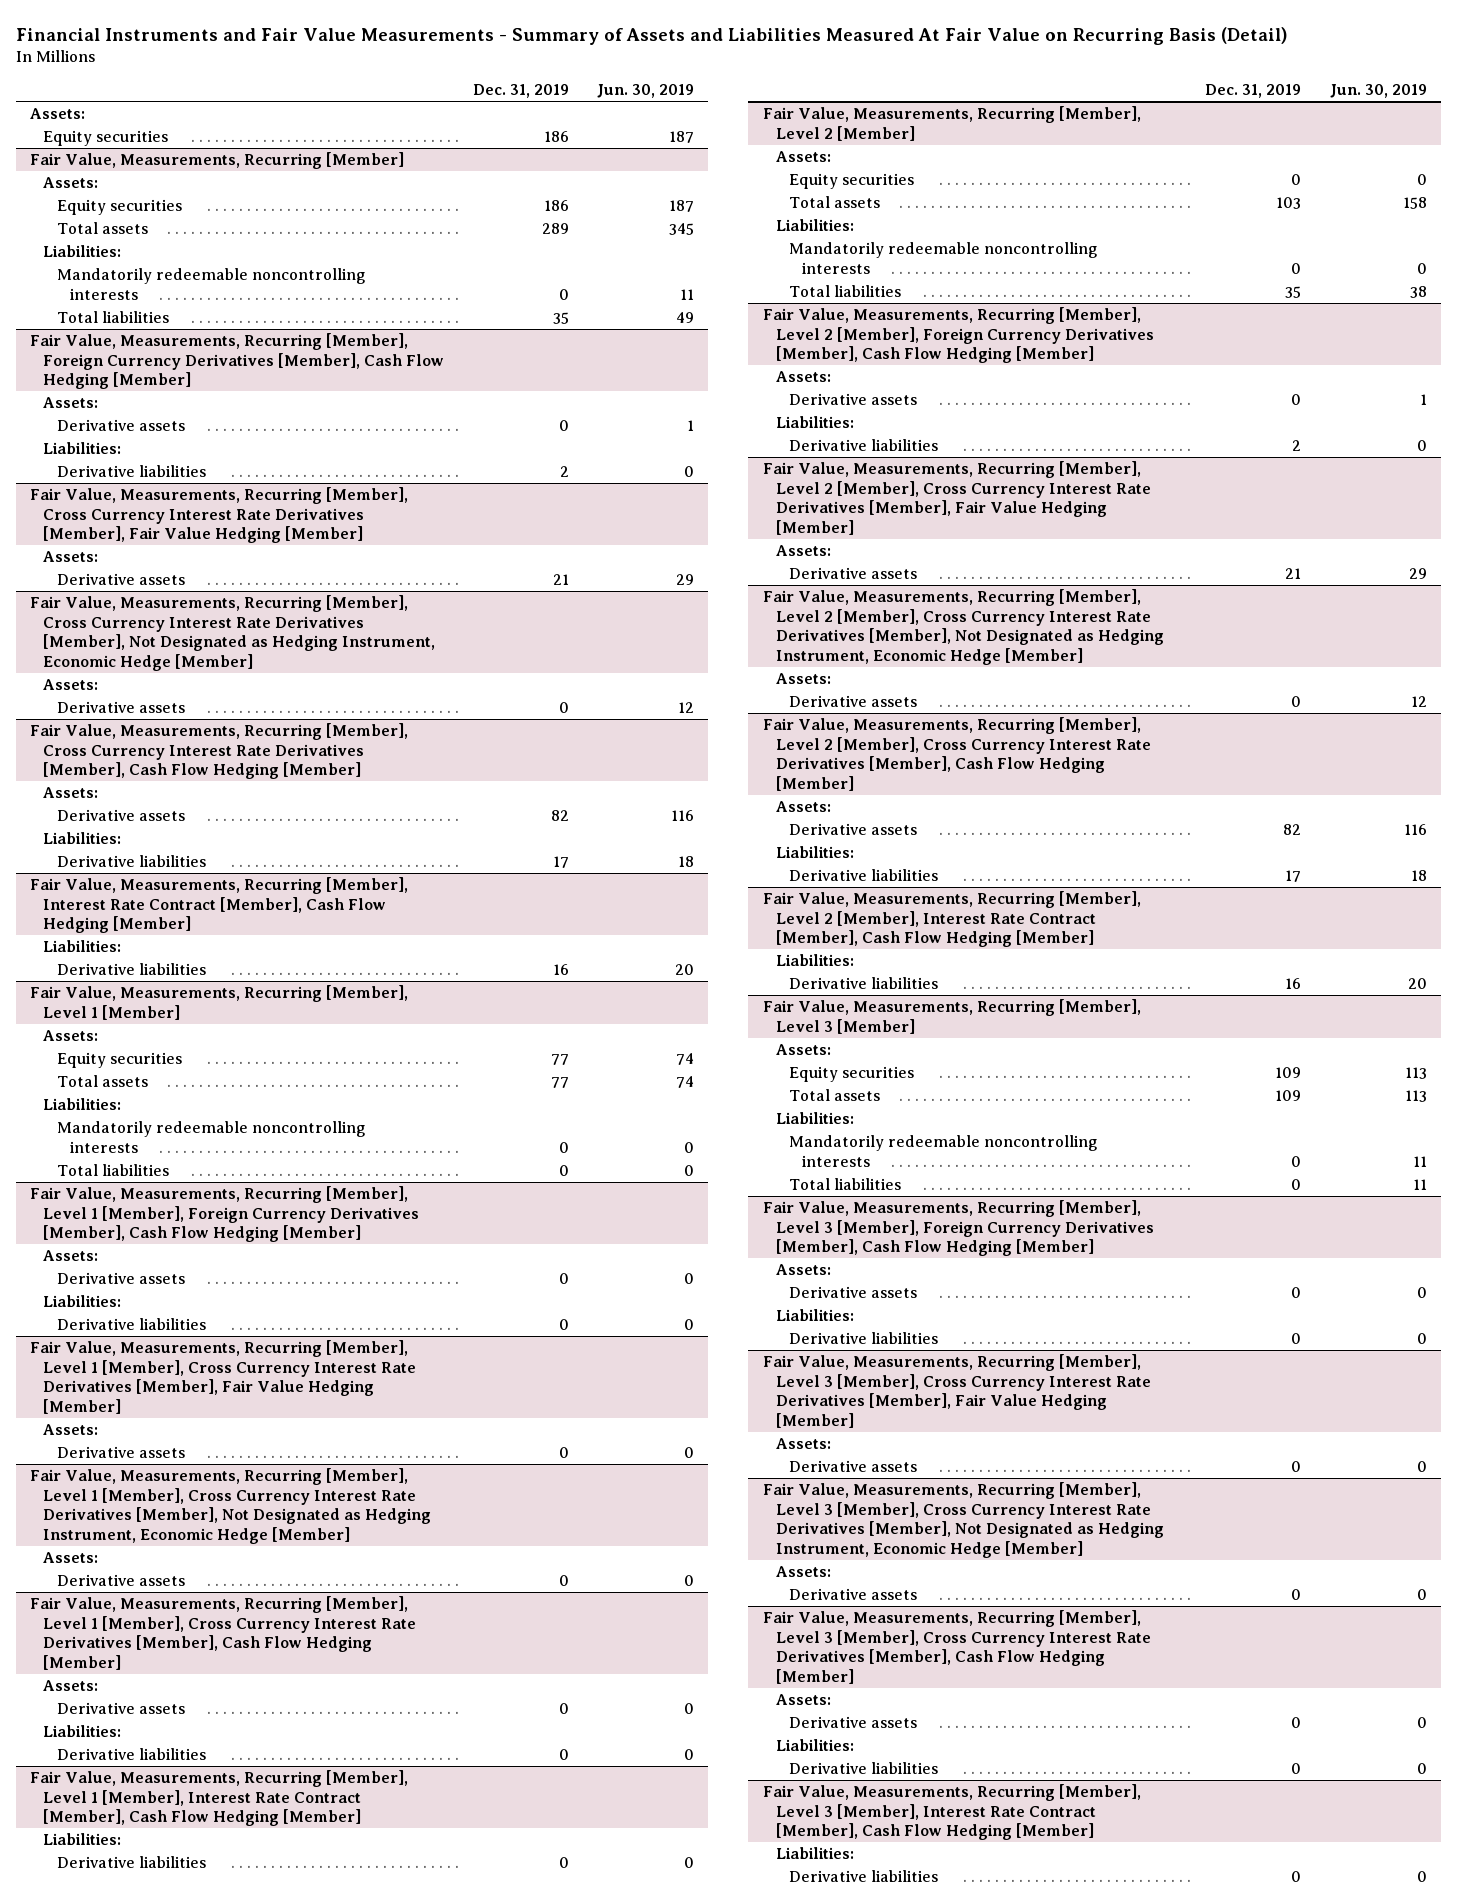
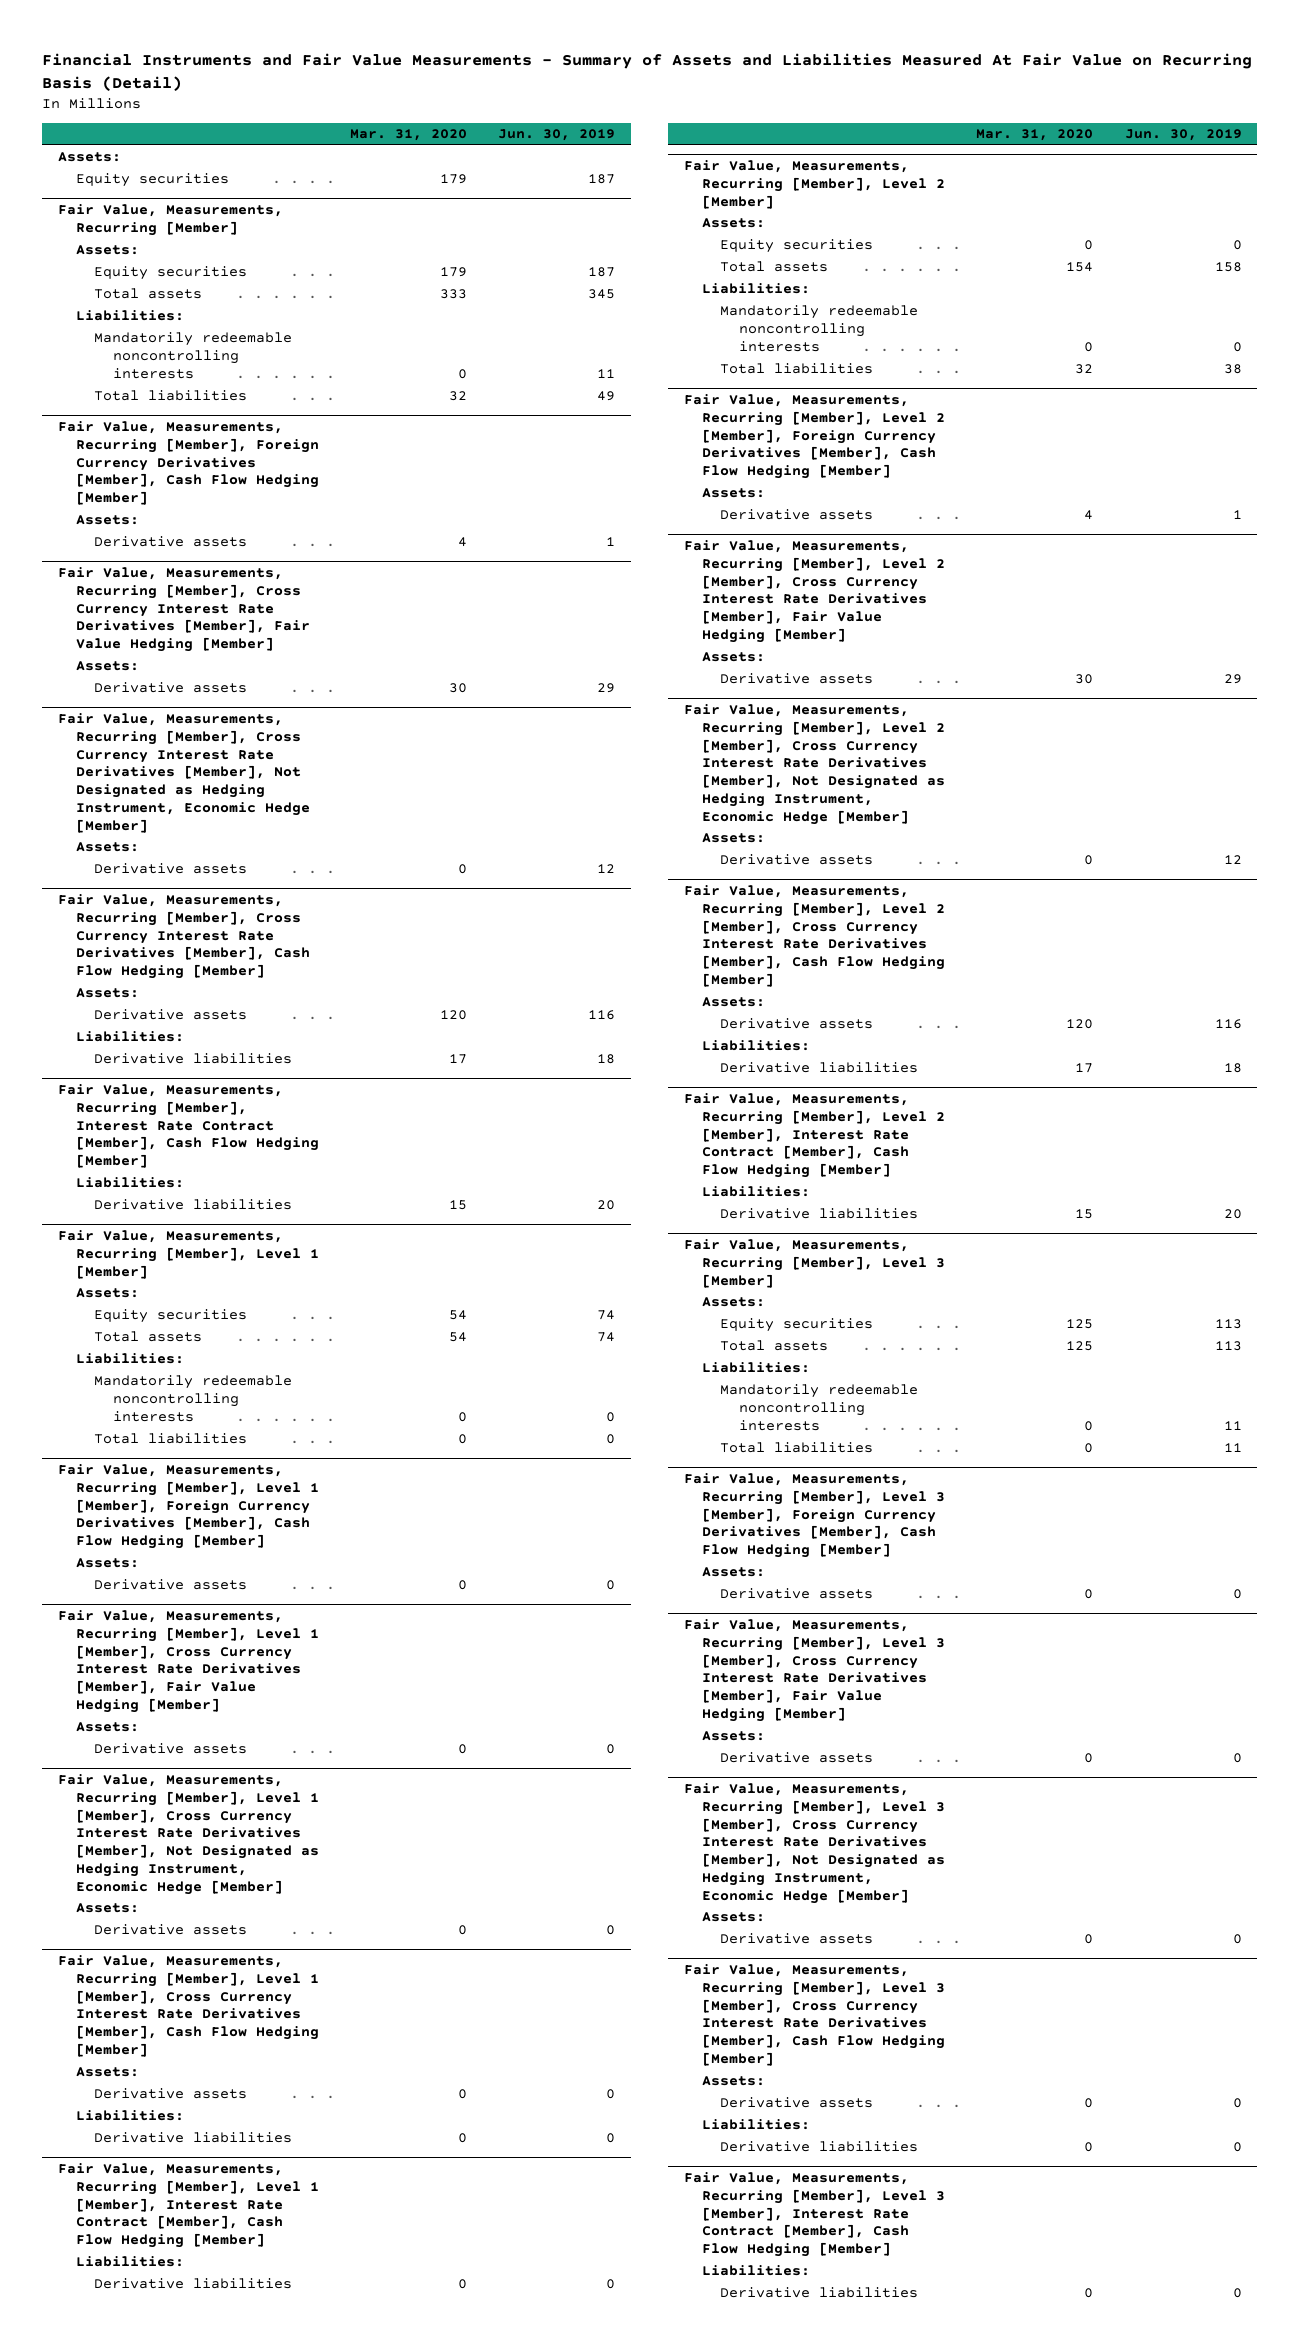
- | Dec. 31, 2019 | Jun. 30, 2019
+ | Mar. 31, 2020 | Jun. 30, 2019
@ Fair Value, Measurements, Recurring [Member], Foreign Currency Derivatives [Member], Cash Flow Hedging [Member]
- Liabilities:
- Derivative liabilities | 2 | 0
@ Fair Value, Measurements, Recurring [Member], Level 1 [Member], Foreign Currency Derivatives [Member], Cash Flow Hedging [Member]
- Liabilities:
- Derivative liabilities | 0 | 0
@ Fair Value, Measurements, Recurring [Member], Level 2 [Member], Foreign Currency Derivatives [Member], Cash Flow Hedging [Member]
- Liabilities:
- Derivative liabilities | 2 | 0
@ Fair Value, Measurements, Recurring [Member], Level 3 [Member], Foreign Currency Derivatives [Member], Cash Flow Hedging [Member]
- Liabilities:
- Derivative liabilities | 0 | 0

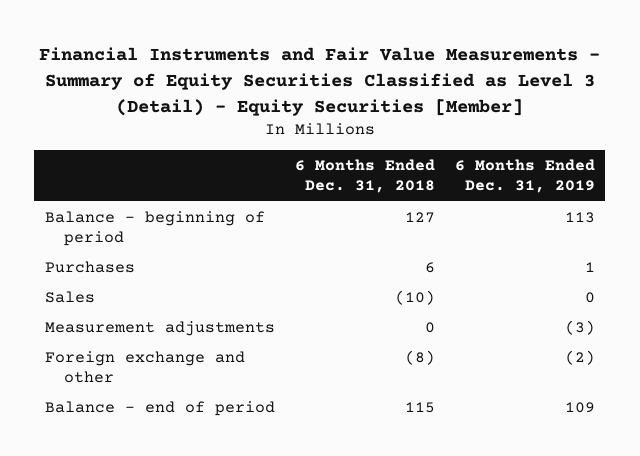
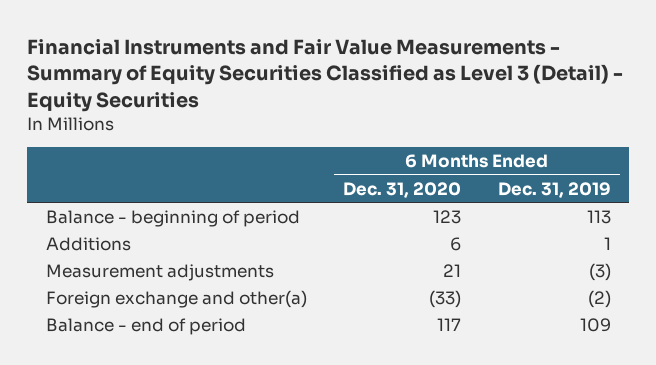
- Financial Instruments and Fair Value Measurements - Summary of Equity Securities Classified as Level 3 (Detail) - Equity Securities [Member]
+ Financial Instruments and Fair Value Measurements - Summary of Equity Securities Classified as Level 3 (Detail) - Equity Securities
- | 6 Months Ended Dec. 31, 2018 | 6 Months Ended Dec. 31, 2019
+ | 6 Months Ended Dec. 31, 2020 | 6 Months Ended Dec. 31, 2019
- Purchases | 6 | 1
- Sales | (10) | 0
+ Additions | 6 | 1
- Foreign exchange and other | (8) | (2)
+ Foreign exchange and other(a) | (33) | (2)

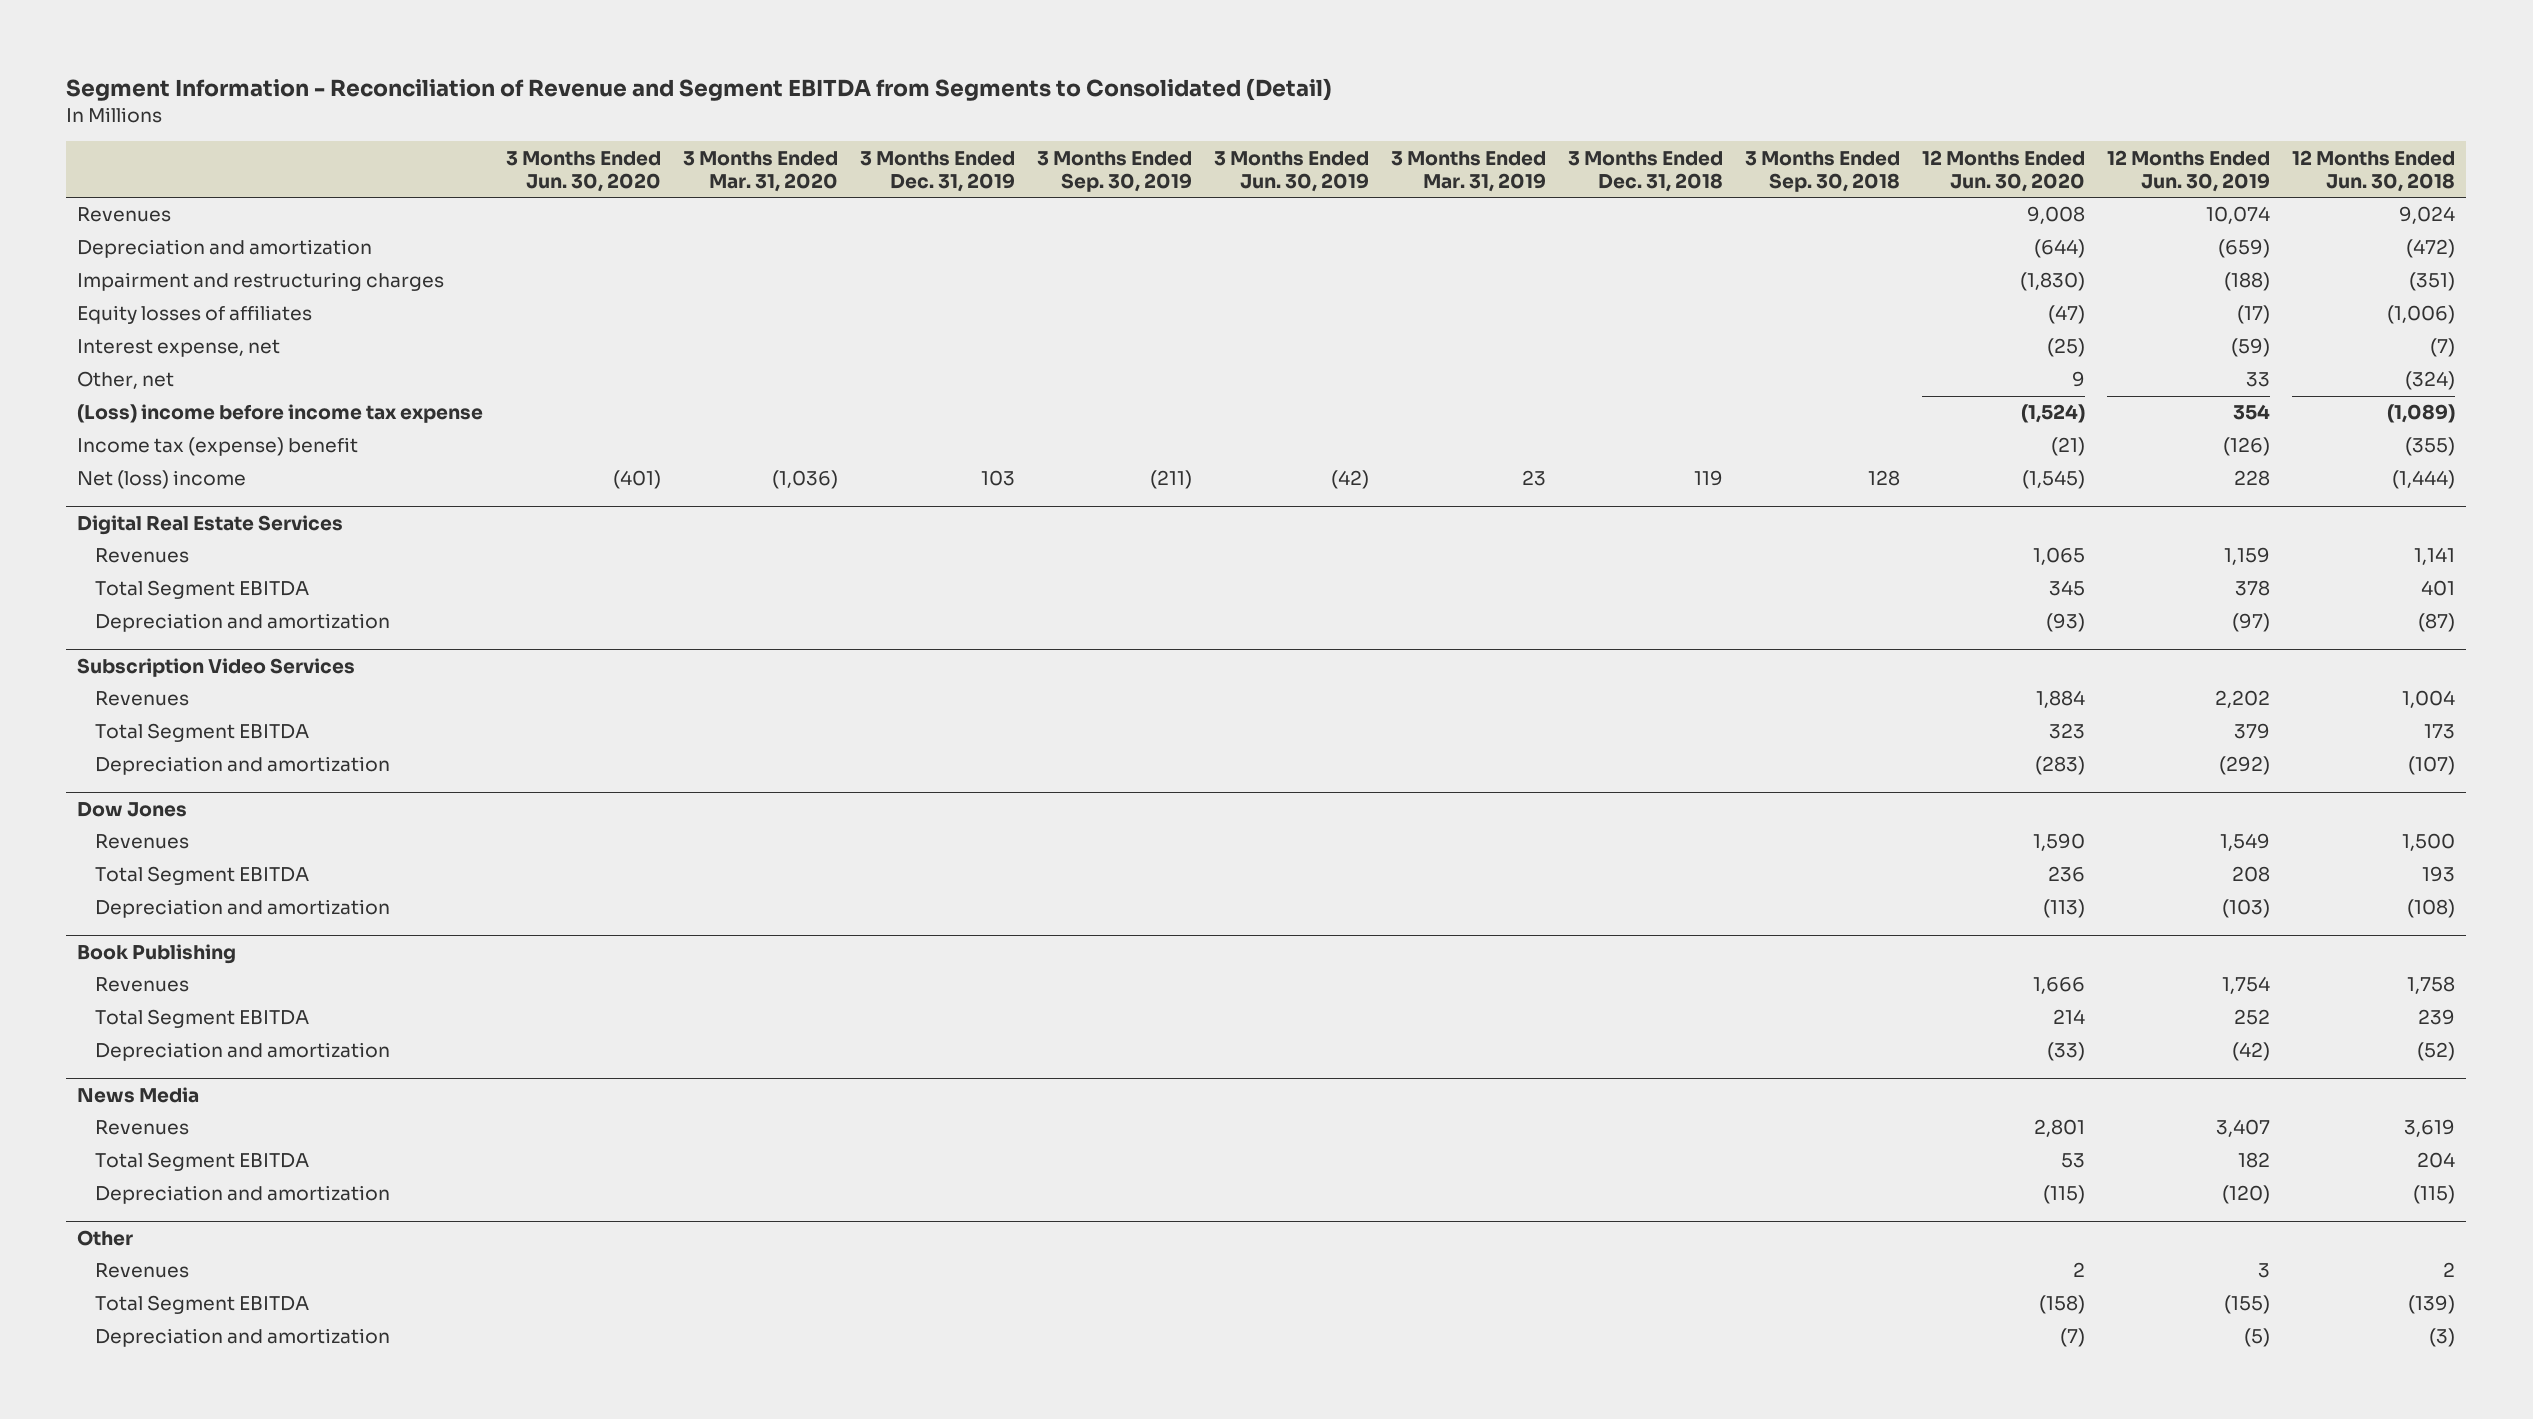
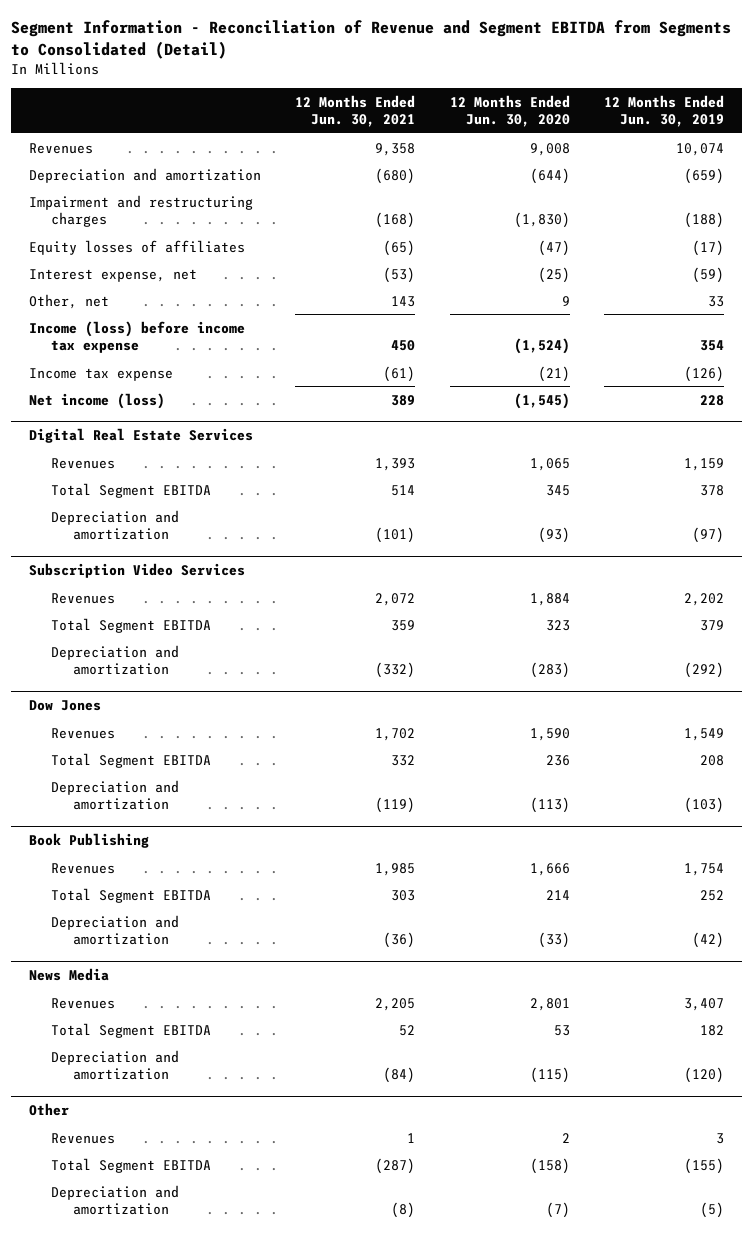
- | 3 Months Ended Jun. 30, 2020 | 3 Months Ended Mar. 31, 2020 | 3 Months Ended Dec. 31, 2019 | 3 Months Ended Sep. 30, 2019 | 3 Months Ended Jun. 30, 2019 | 3 Months Ended Mar. 31, 2019 | 3 Months Ended Dec. 31, 2018 | 3 Months Ended Sep. 30, 2018 | 12 Months Ended Jun. 30, 2020 | 12 Months Ended Jun. 30, 2019 | 12 Months Ended Jun. 30, 2018
+ | 12 Months Ended Jun. 30, 2021 | 12 Months Ended Jun. 30, 2020 | 12 Months Ended Jun. 30, 2019
- (Loss) income before income tax expense | | | | | | | | | (1,524) | 354 | (1,089)
- Income tax (expense) benefit | | | | | | | | | (21) | (126) | (355)
- Net (loss) income | (401) | (1,036) | 103 | (211) | (42) | 23 | 119 | 128 | (1,545) | 228 | (1,444)
+ Income (loss) before income tax expense | 450 | (1,524) | 354
+ Income tax expense | (61) | (21) | (126)
+ Net income (loss) | 389 | (1,545) | 228

